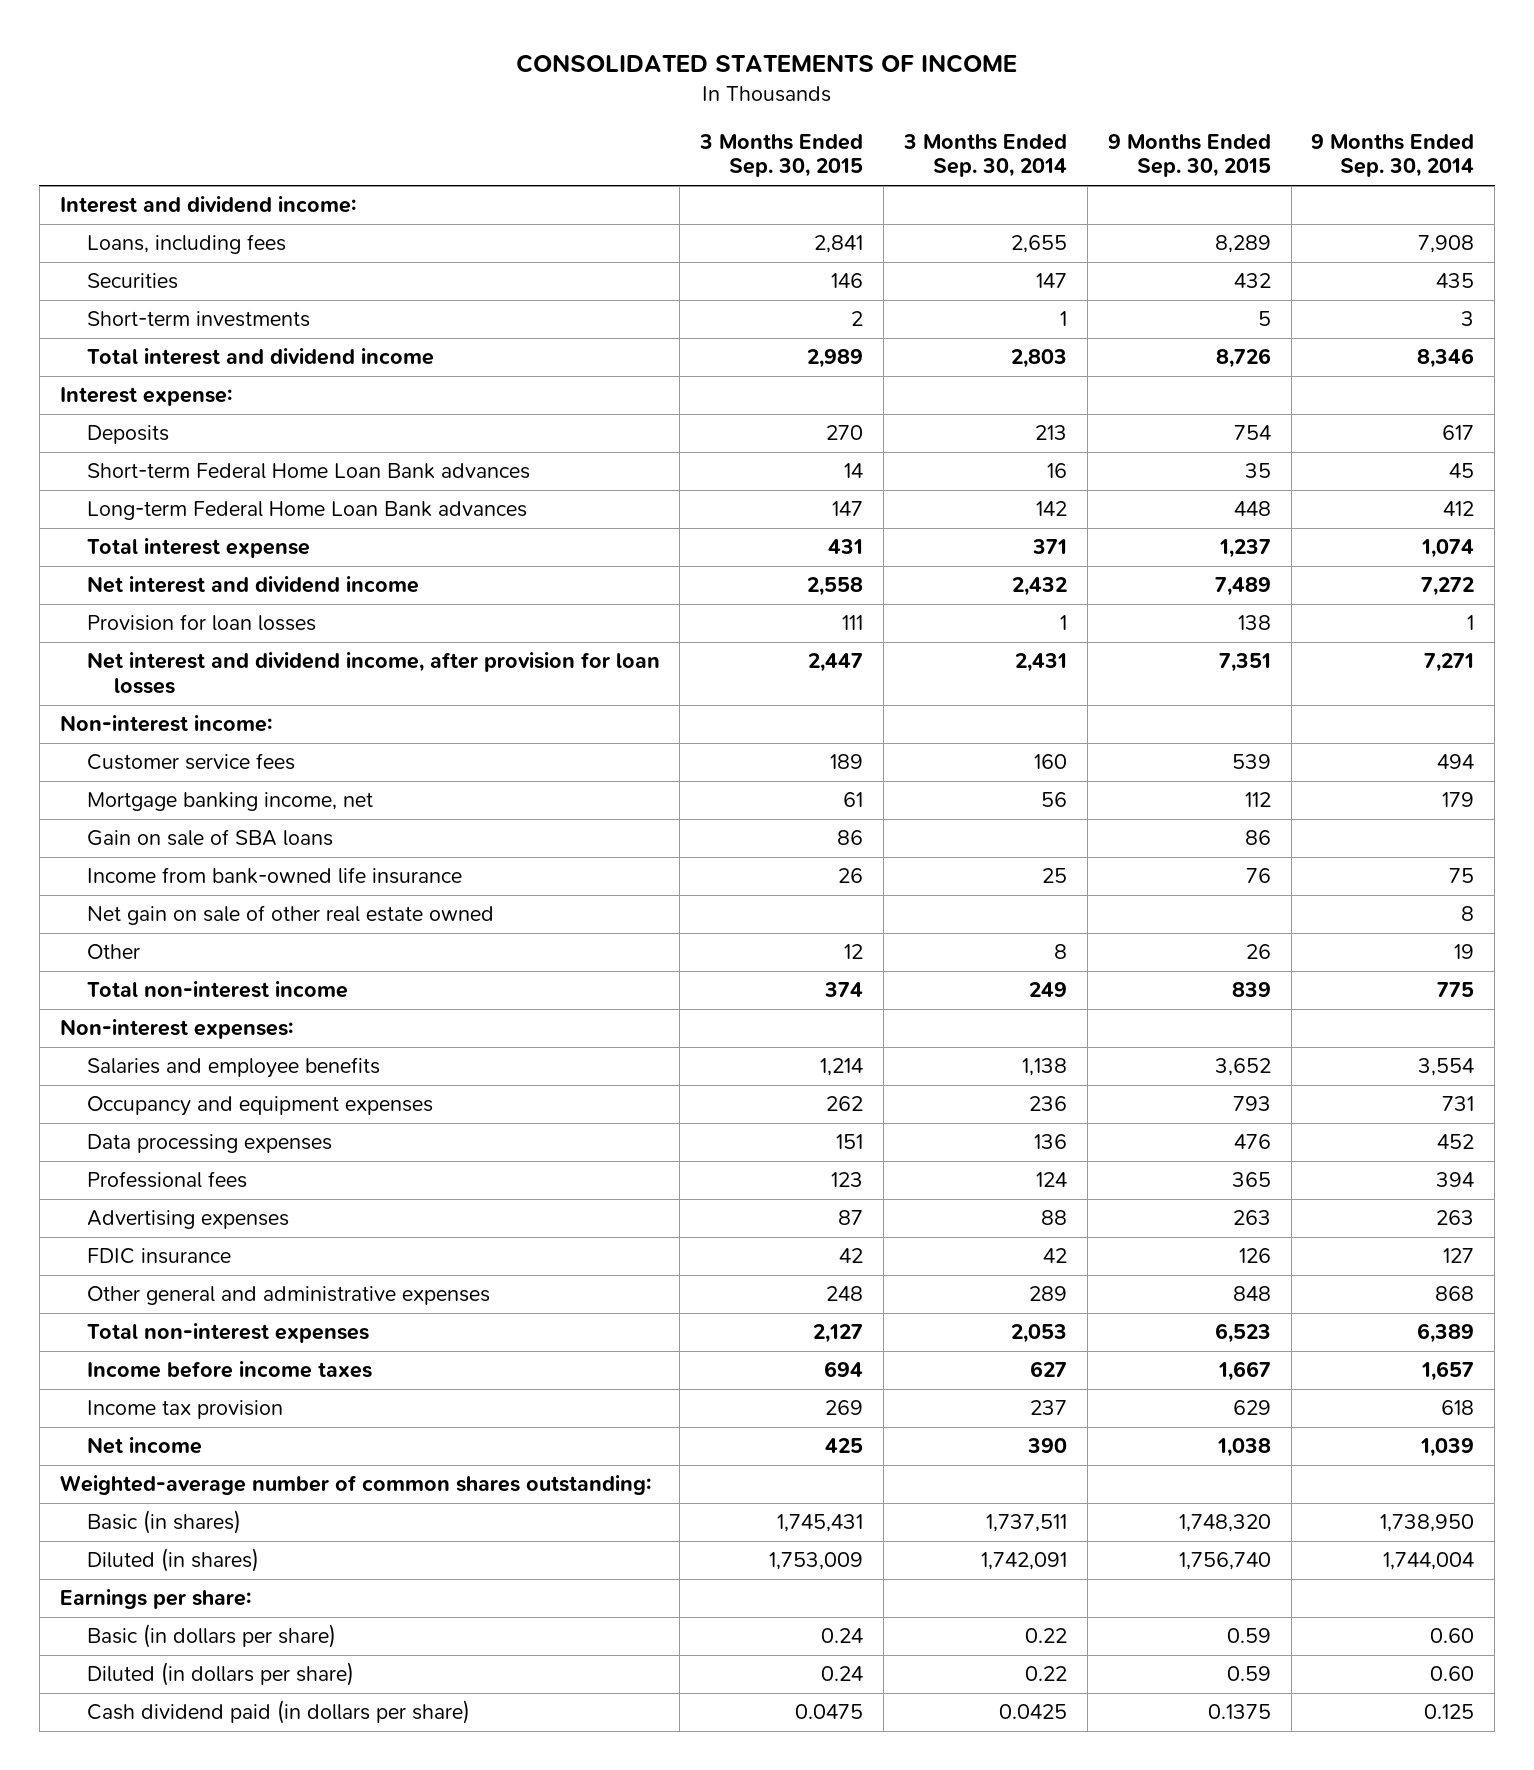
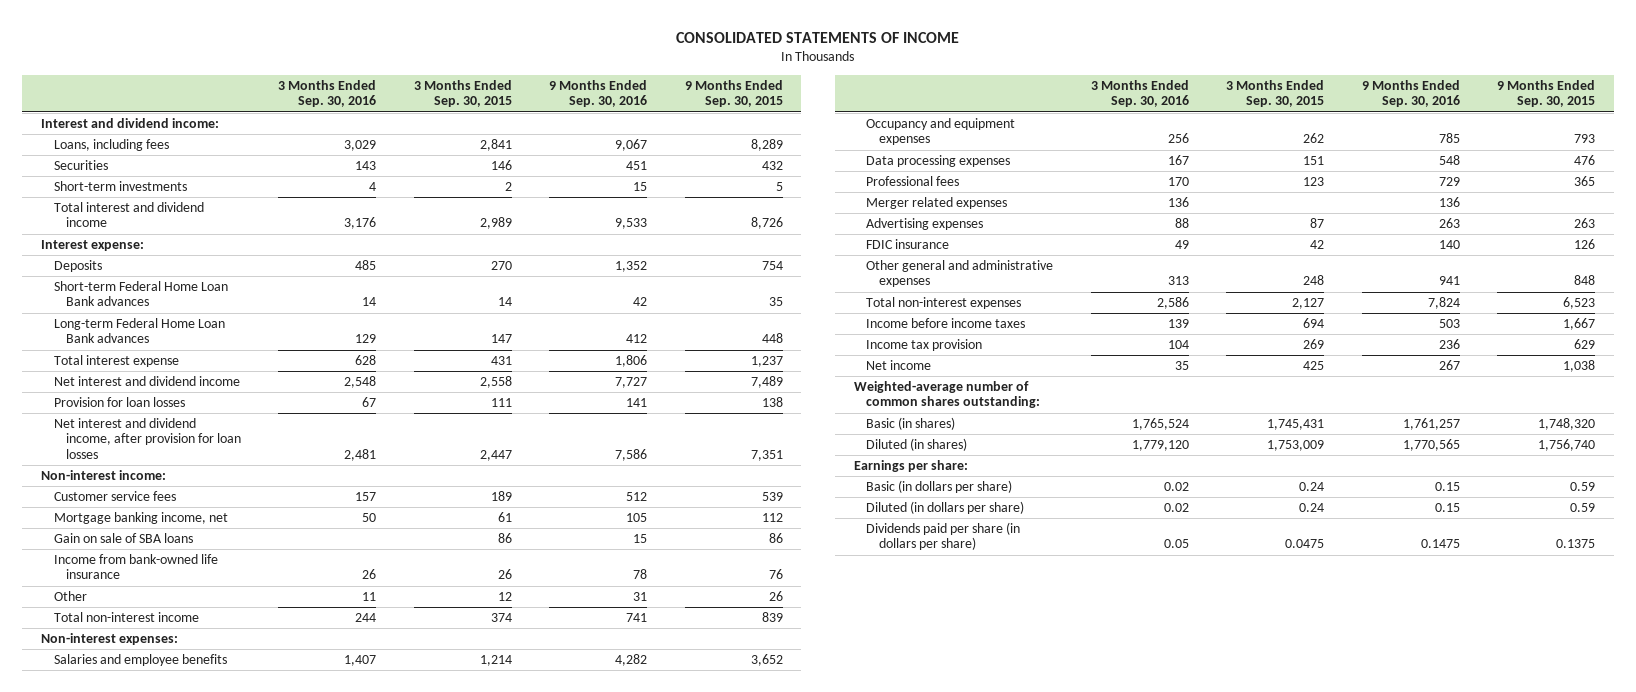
- | 3 Months Ended Sep. 30, 2015 | 3 Months Ended Sep. 30, 2014 | 9 Months Ended Sep. 30, 2015 | 9 Months Ended Sep. 30, 2014
+ | 3 Months Ended Sep. 30, 2016 | 3 Months Ended Sep. 30, 2015 | 9 Months Ended Sep. 30, 2016 | 9 Months Ended Sep. 30, 2015
- Net gain on sale of other real estate owned | | | | 8
+ Merger related expenses | 136 | | 136 |
- Cash dividend paid (in dollars per share) | 0.0475 | 0.0425 | 0.1375 | 0.125
+ Dividends paid per share (in dollars per share) | 0.05 | 0.0475 | 0.1475 | 0.1375

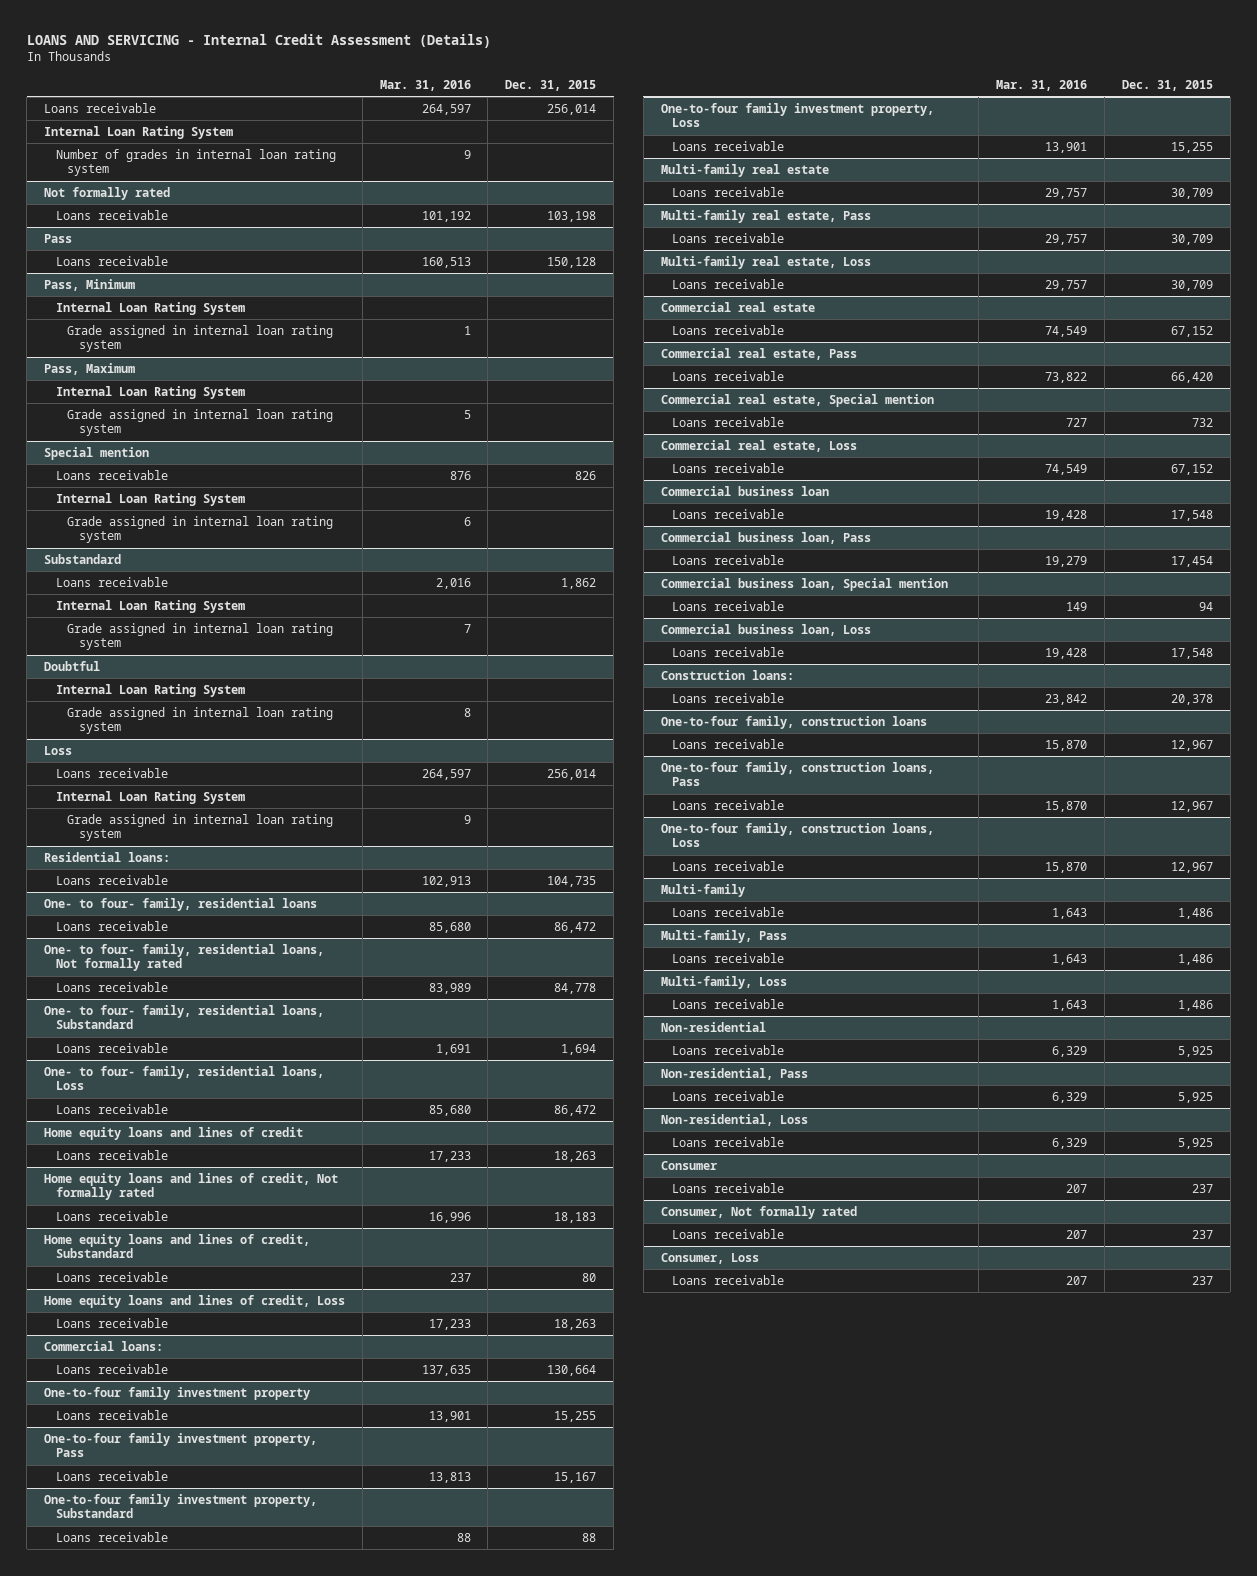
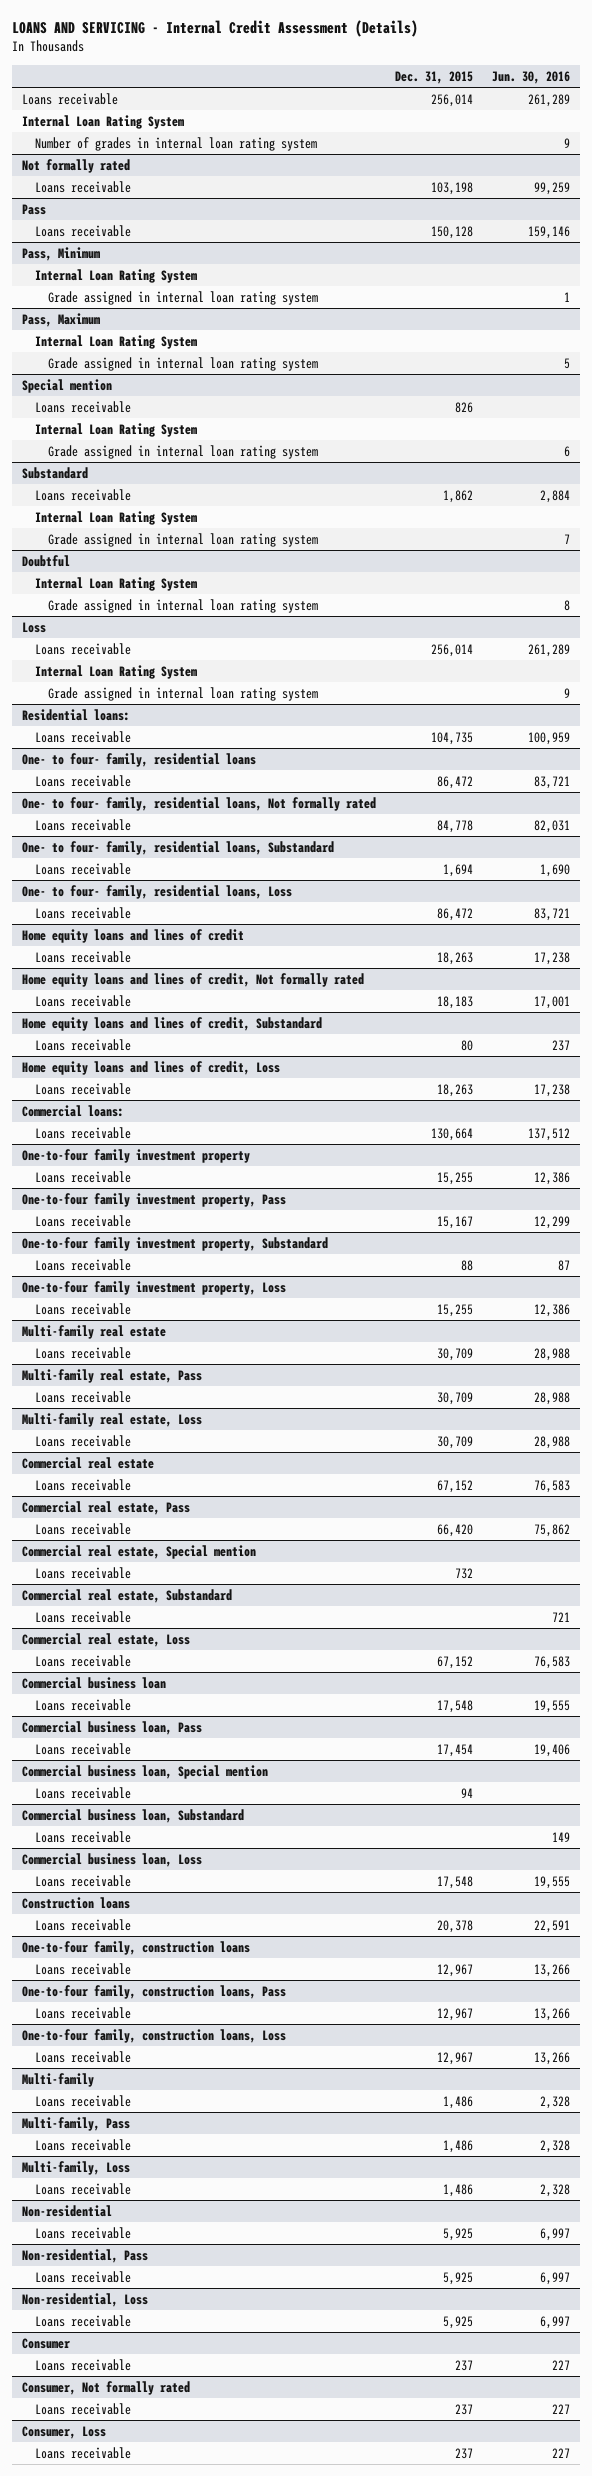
- | Mar. 31, 2016 | Dec. 31, 2015
+ | Dec. 31, 2015 | Jun. 30, 2016
+ Commercial real estate, Substandard
+ Loans receivable | | 721
+ Commercial business loan, Substandard
+ Loans receivable | | 149
- Construction loans:
+ Construction loans

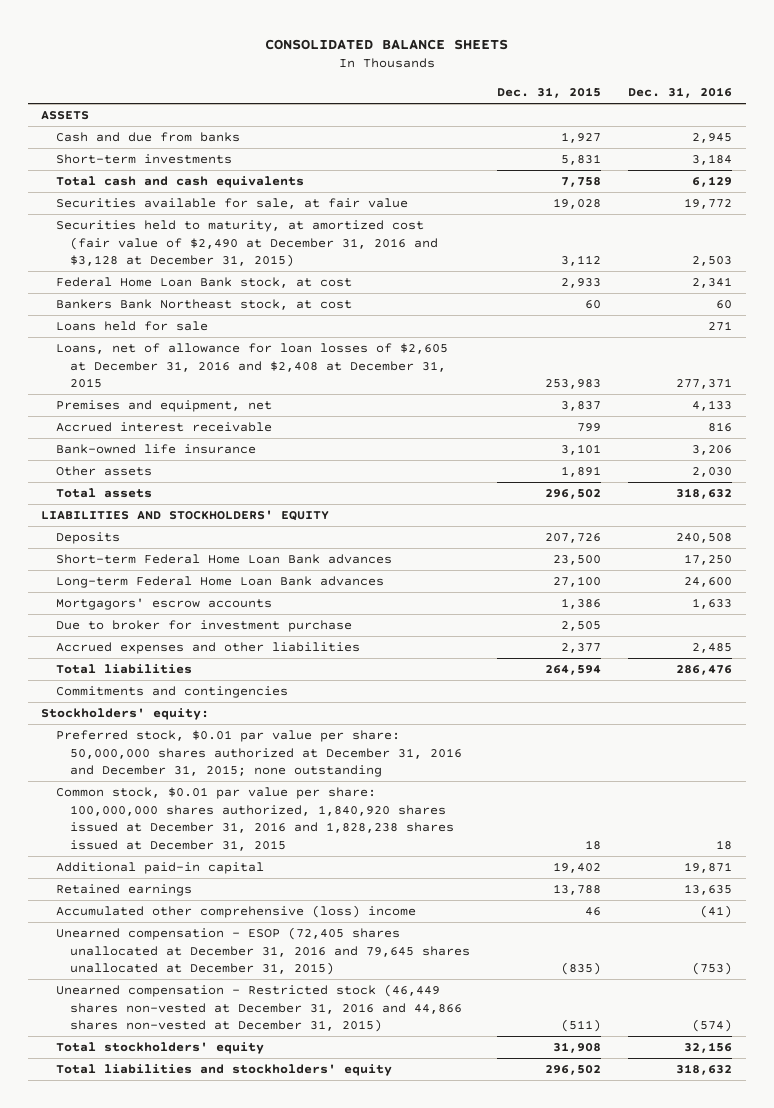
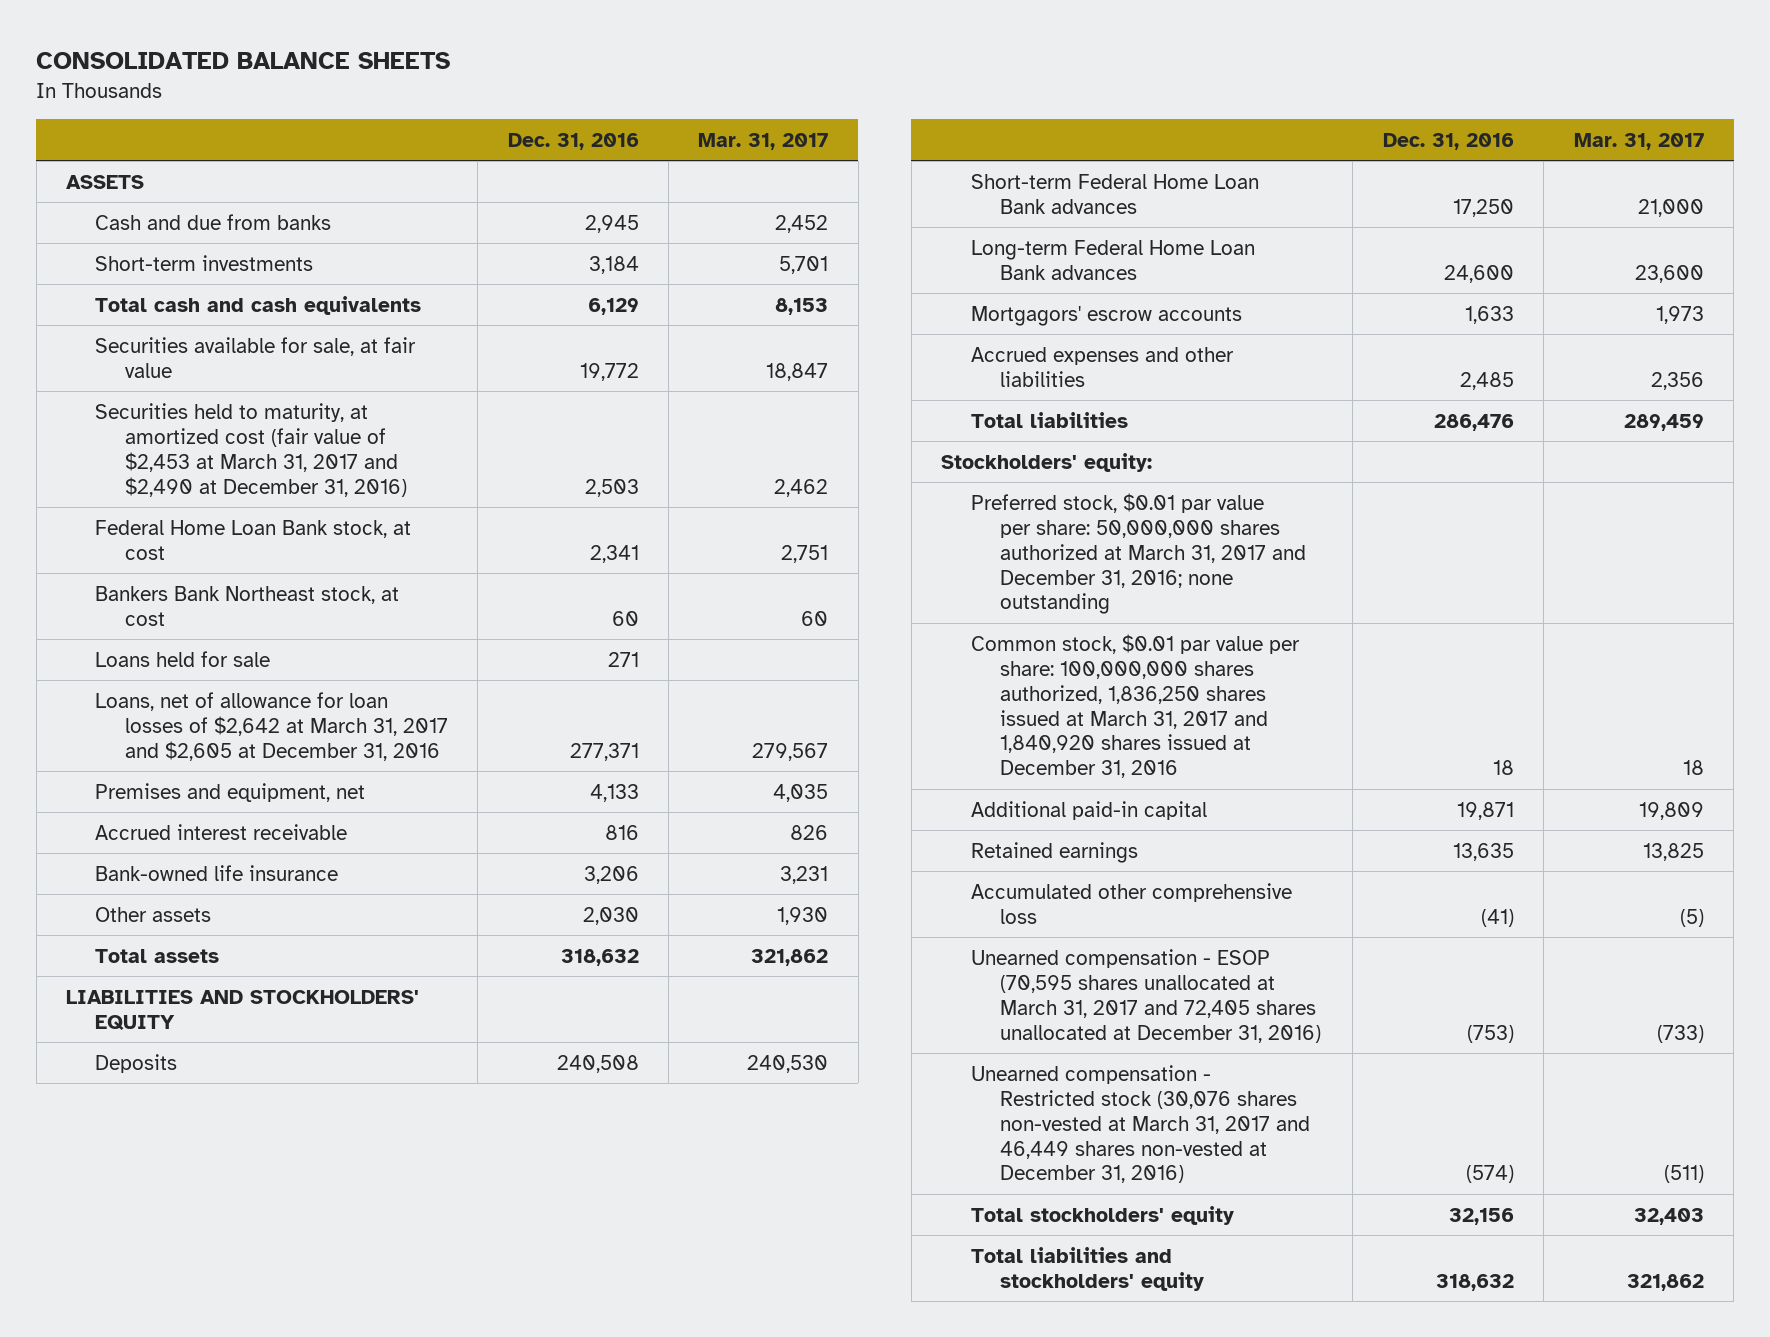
- | Dec. 31, 2015 | Dec. 31, 2016
+ | Dec. 31, 2016 | Mar. 31, 2017
- Securities held to maturity, at amortized cost (fair value of $2,490 at December 31, 2016 and $3,128 at December 31, 2015) | 3,112 | 2,503
+ Securities held to maturity, at amortized cost (fair value of $2,453 at March 31, 2017 and $2,490 at December 31, 2016) | 2,503 | 2,462
- Loans, net of allowance for loan losses of $2,605 at December 31, 2016 and $2,408 at December 31, 2015 | 253,983 | 277,371
+ Loans, net of allowance for loan losses of $2,642 at March 31, 2017 and $2,605 at December 31, 2016 | 277,371 | 279,567
- Due to broker for investment purchase | 2,505 |
- Commitments and contingencies
- Preferred stock, $0.01 par value per share: 50,000,000 shares authorized at December 31, 2016 and December 31, 2015; none outstanding
- Common stock, $0.01 par value per share: 100,000,000 shares authorized, 1,840,920 shares issued at December 31, 2016 and 1,828,238 shares issued at December 31, 2015 | 18 | 18
+ Preferred stock, $0.01 par value per share: 50,000,000 shares authorized at March 31, 2017 and December 31, 2016; none outstanding
+ Common stock, $0.01 par value per share: 100,000,000 shares authorized, 1,836,250 shares issued at March 31, 2017 and 1,840,920 shares issued at December 31, 2016 | 18 | 18
- Accumulated other comprehensive (loss) income | 46 | (41)
- Unearned compensation - ESOP (72,405 shares unallocated at December 31, 2016 and 79,645 shares unallocated at December 31, 2015) | (835) | (753)
- Unearned compensation - Restricted stock (46,449 shares non-vested at December 31, 2016 and 44,866 shares non-vested at December 31, 2015) | (511) | (574)
+ Accumulated other comprehensive loss | (41) | (5)
+ Unearned compensation - ESOP (70,595 shares unallocated at March 31, 2017 and 72,405 shares unallocated at December 31, 2016) | (753) | (733)
+ Unearned compensation - Restricted stock (30,076 shares non-vested at March 31, 2017 and 46,449 shares non-vested at December 31, 2016) | (574) | (511)

